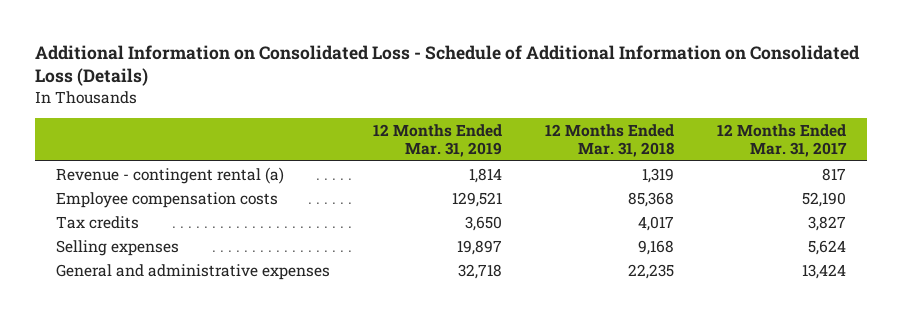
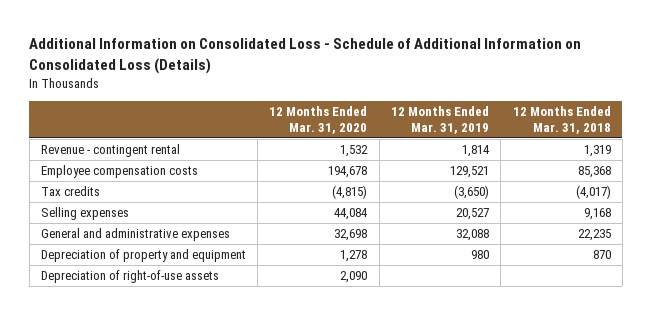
- | 12 Months Ended Mar. 31, 2019 | 12 Months Ended Mar. 31, 2018 | 12 Months Ended Mar. 31, 2017
+ | 12 Months Ended Mar. 31, 2020 | 12 Months Ended Mar. 31, 2019 | 12 Months Ended Mar. 31, 2018
- Revenue - contingent rental (a) | 1,814 | 1,319 | 817
+ Revenue - contingent rental | 1,532 | 1,814 | 1,319
- Tax credits | 3,650 | 4,017 | 3,827
- Selling expenses | 19,897 | 9,168 | 5,624
- General and administrative expenses | 32,718 | 22,235 | 13,424
+ Tax credits | (4,815) | (3,650) | (4,017)
+ Selling expenses | 44,084 | 20,527 | 9,168
+ General and administrative expenses | 32,698 | 32,088 | 22,235
+ Depreciation of property and equipment | 1,278 | 980 | 870
+ Depreciation of right-of-use assets | 2,090 | |

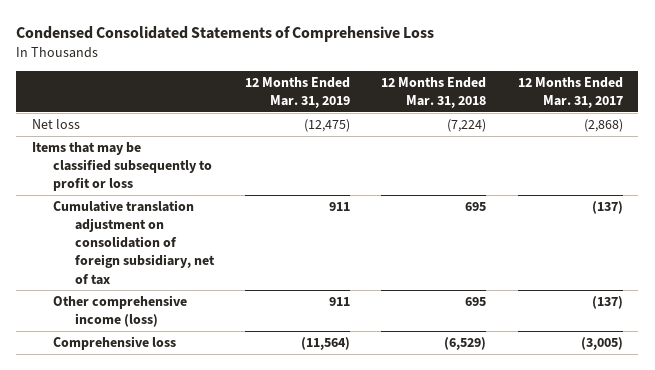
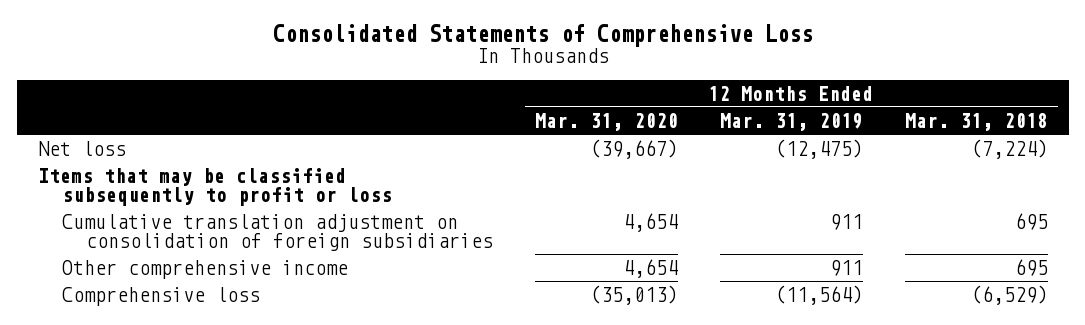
- Condensed Consolidated Statements of Comprehensive Loss
+ Consolidated Statements of Comprehensive Loss
- | 12 Months Ended Mar. 31, 2019 | 12 Months Ended Mar. 31, 2018 | 12 Months Ended Mar. 31, 2017
+ | 12 Months Ended Mar. 31, 2020 | 12 Months Ended Mar. 31, 2019 | 12 Months Ended Mar. 31, 2018
- Cumulative translation adjustment on consolidation of foreign subsidiary, net of tax | 911 | 695 | (137)
- Other comprehensive income (loss) | 911 | 695 | (137)
+ Cumulative translation adjustment on consolidation of foreign subsidiaries | 4,654 | 911 | 695
+ Other comprehensive income | 4,654 | 911 | 695

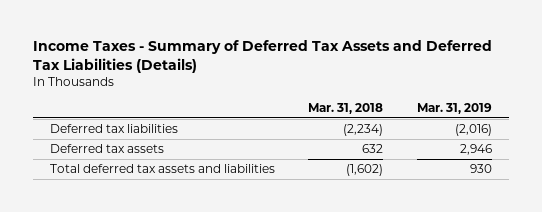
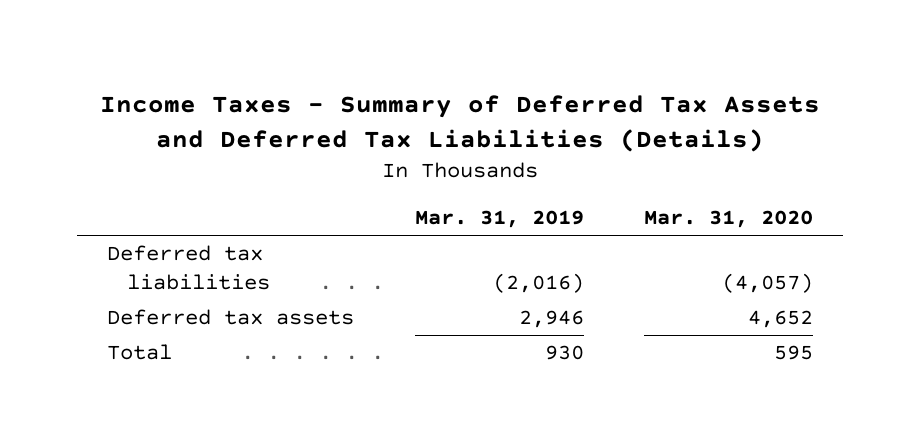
- | Mar. 31, 2018 | Mar. 31, 2019
+ | Mar. 31, 2019 | Mar. 31, 2020
- Total deferred tax assets and liabilities | (1,602) | 930
+ Total | 930 | 595

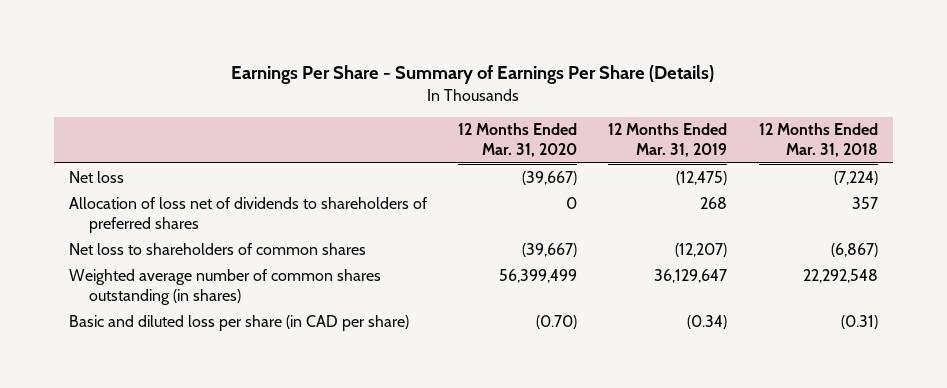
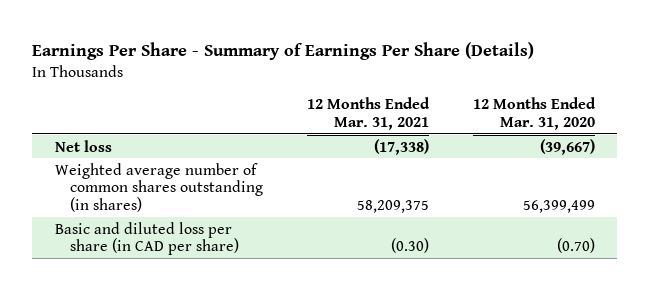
- | 12 Months Ended Mar. 31, 2020 | 12 Months Ended Mar. 31, 2019 | 12 Months Ended Mar. 31, 2018
+ | 12 Months Ended Mar. 31, 2021 | 12 Months Ended Mar. 31, 2020
- Allocation of loss net of dividends to shareholders of preferred shares | 0 | 268 | 357
- Net loss to shareholders of common shares | (39,667) | (12,207) | (6,867)

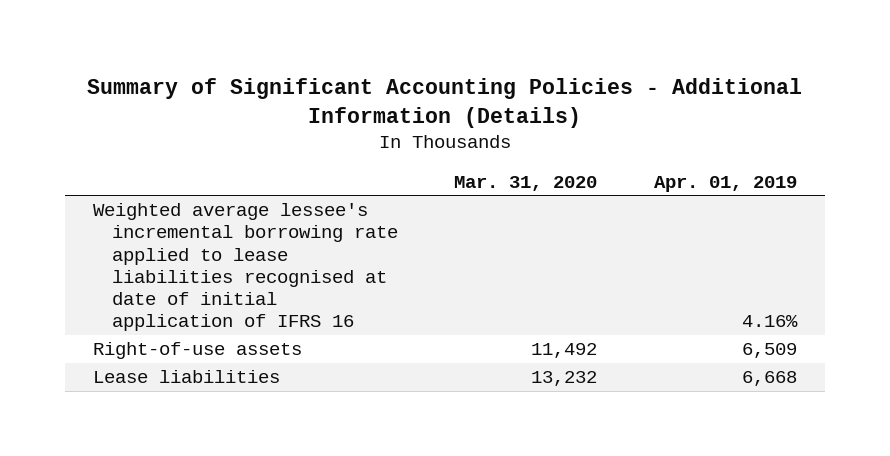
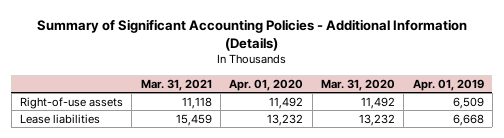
- | Mar. 31, 2020 | Apr. 01, 2019
+ | Mar. 31, 2021 | Apr. 01, 2020 | Mar. 31, 2020 | Apr. 01, 2019
- Weighted average lessee's incremental borrowing rate applied to lease liabilities recognised at date of initial application of IFRS 16 | | 4.16%

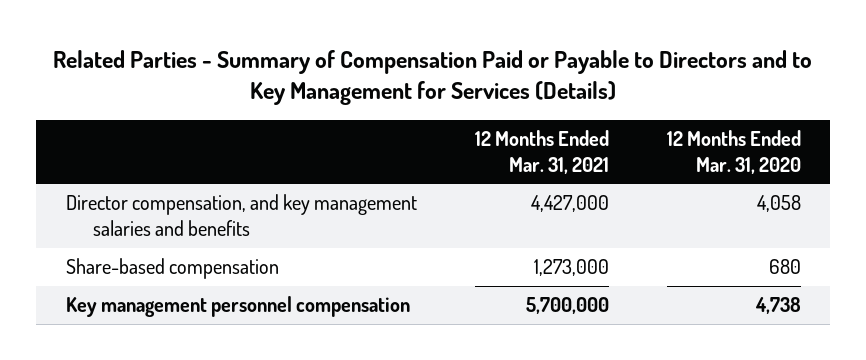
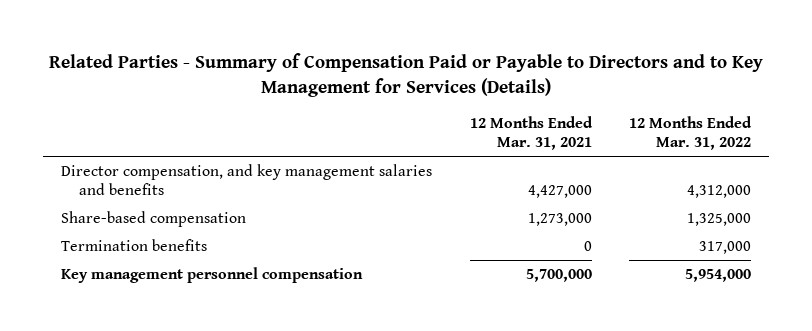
- | 12 Months Ended Mar. 31, 2021 | 12 Months Ended Mar. 31, 2020
+ | 12 Months Ended Mar. 31, 2021 | 12 Months Ended Mar. 31, 2022
+ Termination benefits | 0 | 317,000

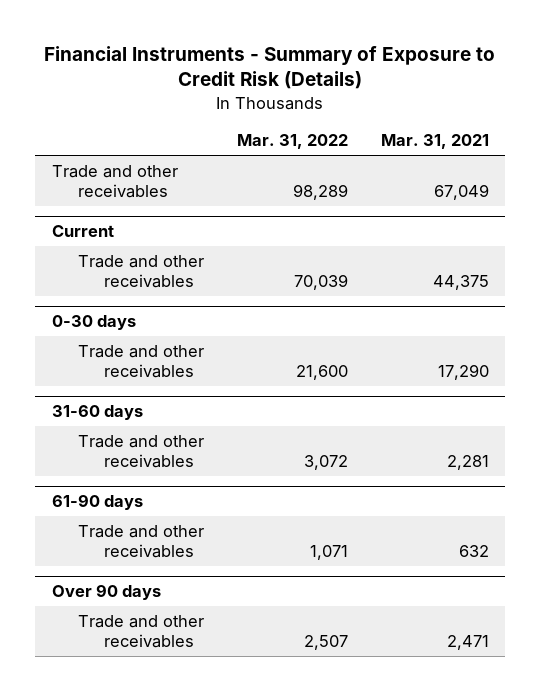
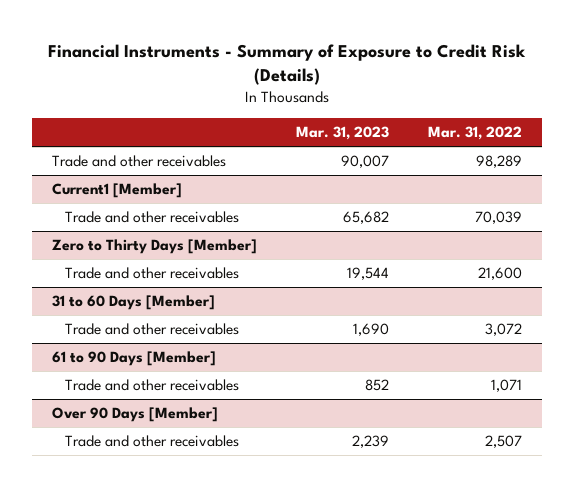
- | Mar. 31, 2022 | Mar. 31, 2021
+ | Mar. 31, 2023 | Mar. 31, 2022
- Current
+ Current1 [Member]
- 0-30 days
+ Zero to Thirty Days [Member]
- 31-60 days
+ 31 to 60 Days [Member]
- 61-90 days
+ 61 to 90 Days [Member]
- Over 90 days
+ Over 90 Days [Member]

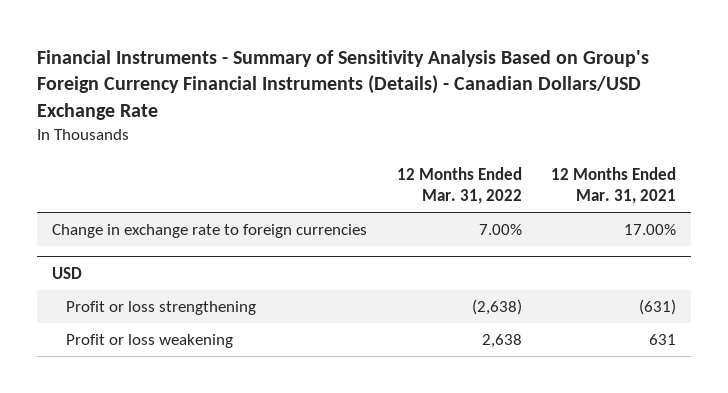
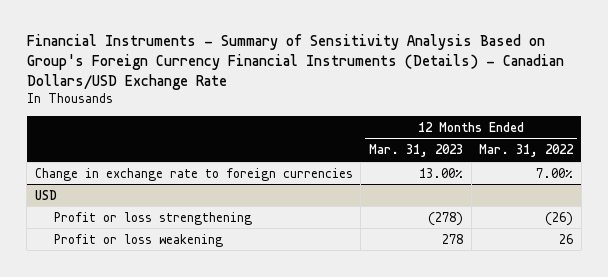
- | 12 Months Ended Mar. 31, 2022 | 12 Months Ended Mar. 31, 2021
+ | 12 Months Ended Mar. 31, 2023 | 12 Months Ended Mar. 31, 2022
@ USD
- Profit or loss strengthening | (2,638) | (631)
- Profit or loss weakening | 2,638 | 631
+ Profit or loss strengthening | (278) | (26)
+ Profit or loss weakening | 278 | 26

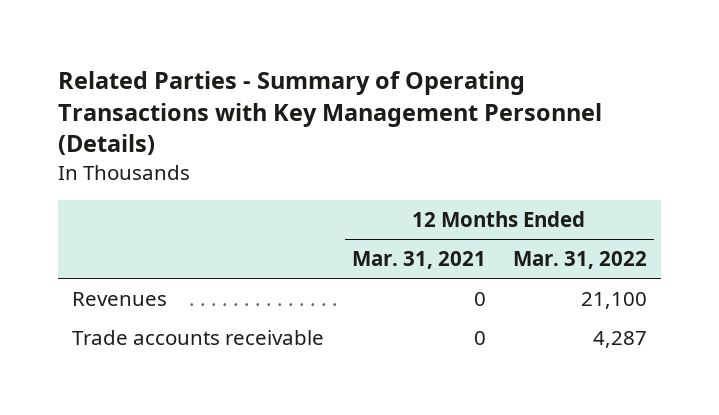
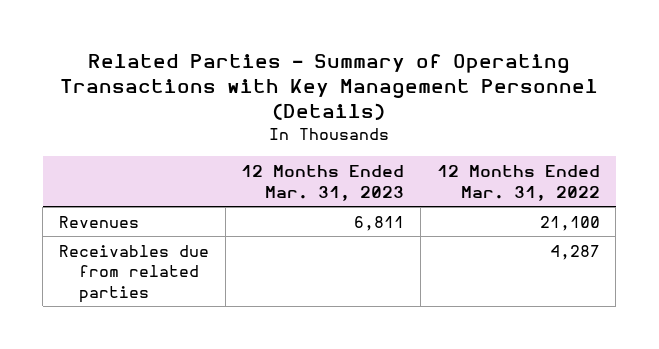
- | 12 Months Ended Mar. 31, 2021 | 12 Months Ended Mar. 31, 2022
+ | 12 Months Ended Mar. 31, 2023 | 12 Months Ended Mar. 31, 2022
- Trade accounts receivable | 0 | 4,287
+ Receivables due from related parties | | 4,287

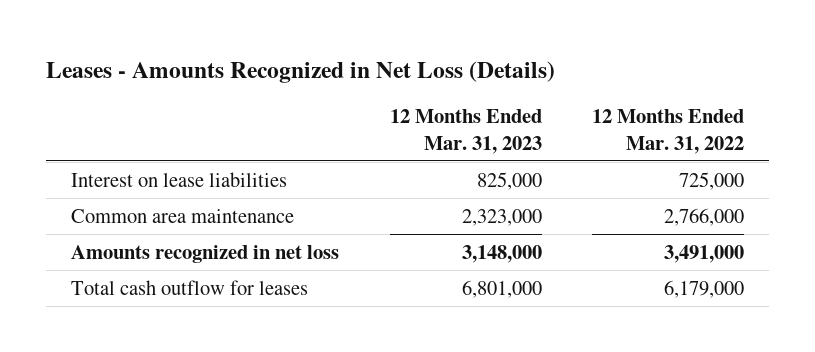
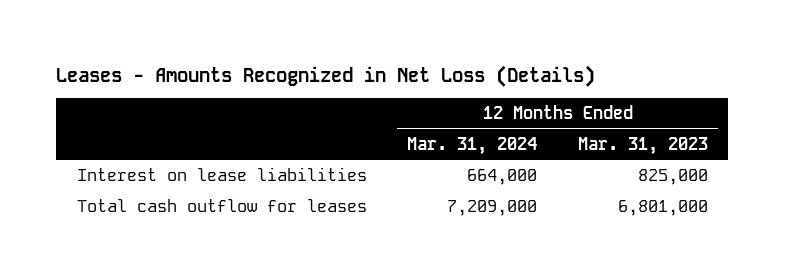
- | 12 Months Ended Mar. 31, 2023 | 12 Months Ended Mar. 31, 2022
+ | 12 Months Ended Mar. 31, 2024 | 12 Months Ended Mar. 31, 2023
- Common area maintenance | 2,323,000 | 2,766,000
- Amounts recognized in net loss | 3,148,000 | 3,491,000

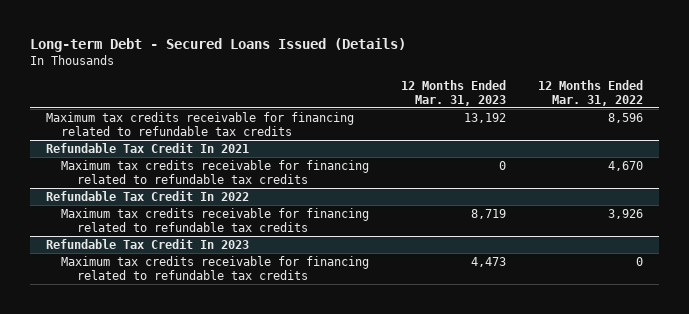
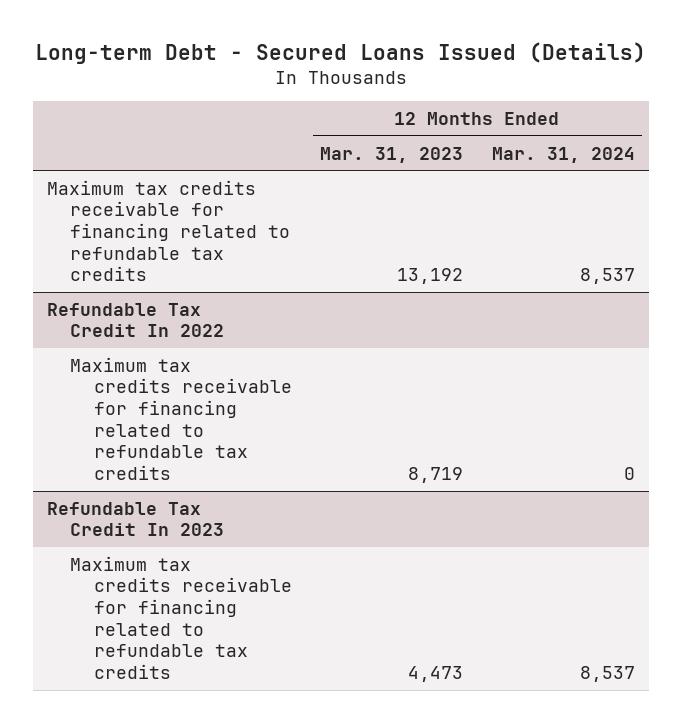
- | 12 Months Ended Mar. 31, 2023 | 12 Months Ended Mar. 31, 2022
+ | 12 Months Ended Mar. 31, 2023 | 12 Months Ended Mar. 31, 2024
- Refundable Tax Credit In 2021
- Maximum tax credits receivable for financing related to refundable tax credits | 0 | 4,670

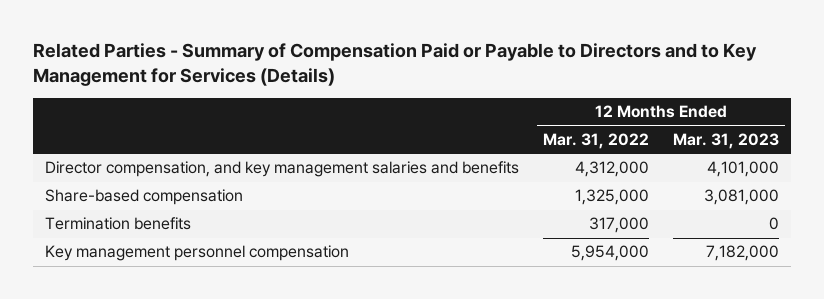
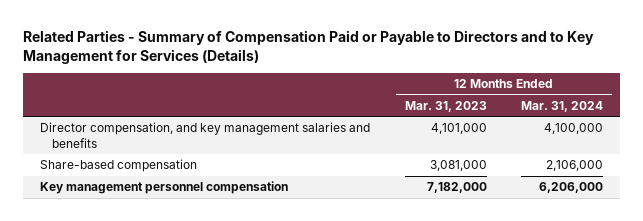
- | 12 Months Ended Mar. 31, 2022 | 12 Months Ended Mar. 31, 2023
+ | 12 Months Ended Mar. 31, 2023 | 12 Months Ended Mar. 31, 2024
- Termination benefits | 317,000 | 0

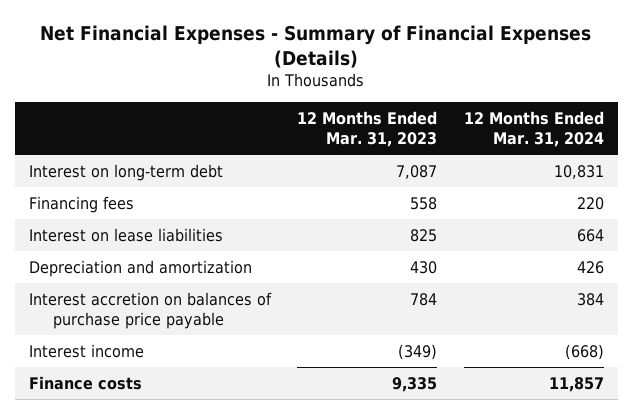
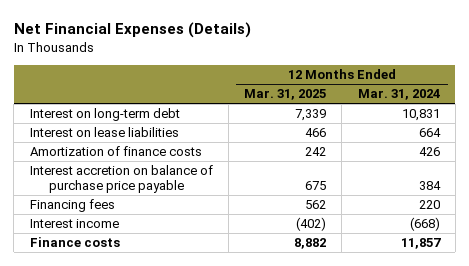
- Net Financial Expenses - Summary of Financial Expenses (Details)
+ Net Financial Expenses (Details)
- | 12 Months Ended Mar. 31, 2023 | 12 Months Ended Mar. 31, 2024
+ | 12 Months Ended Mar. 31, 2025 | 12 Months Ended Mar. 31, 2024
- Depreciation and amortization | 430 | 426
- Interest accretion on balances of purchase price payable | 784 | 384
+ Amortization of finance costs | 242 | 426
+ Interest accretion on balance of purchase price payable | 675 | 384
moved down: Financing fees | 562 | 220

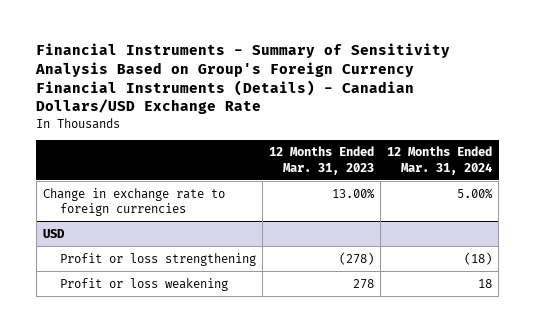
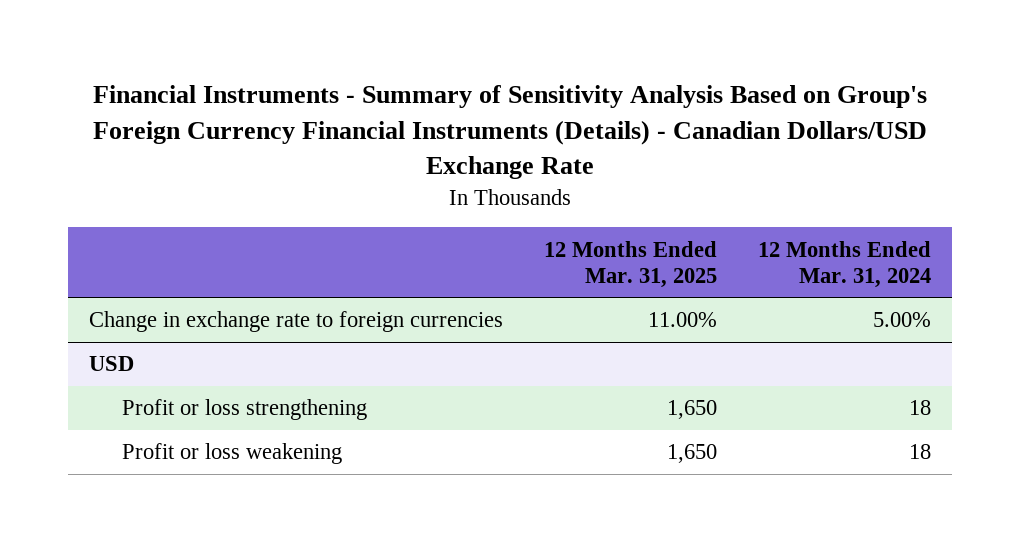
- | 12 Months Ended Mar. 31, 2023 | 12 Months Ended Mar. 31, 2024
+ | 12 Months Ended Mar. 31, 2025 | 12 Months Ended Mar. 31, 2024
@ USD
- Profit or loss strengthening | (278) | (18)
+ Profit or loss strengthening | 1,650 | 18

